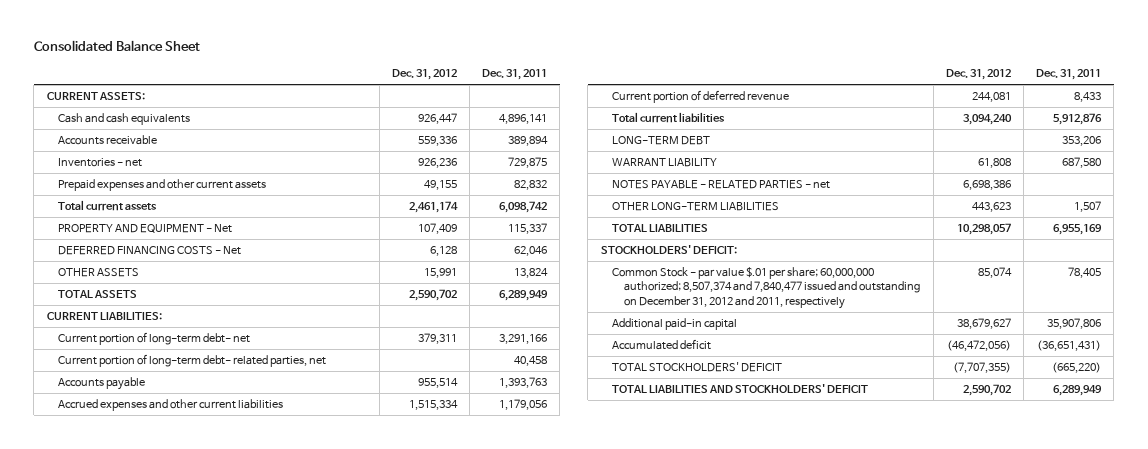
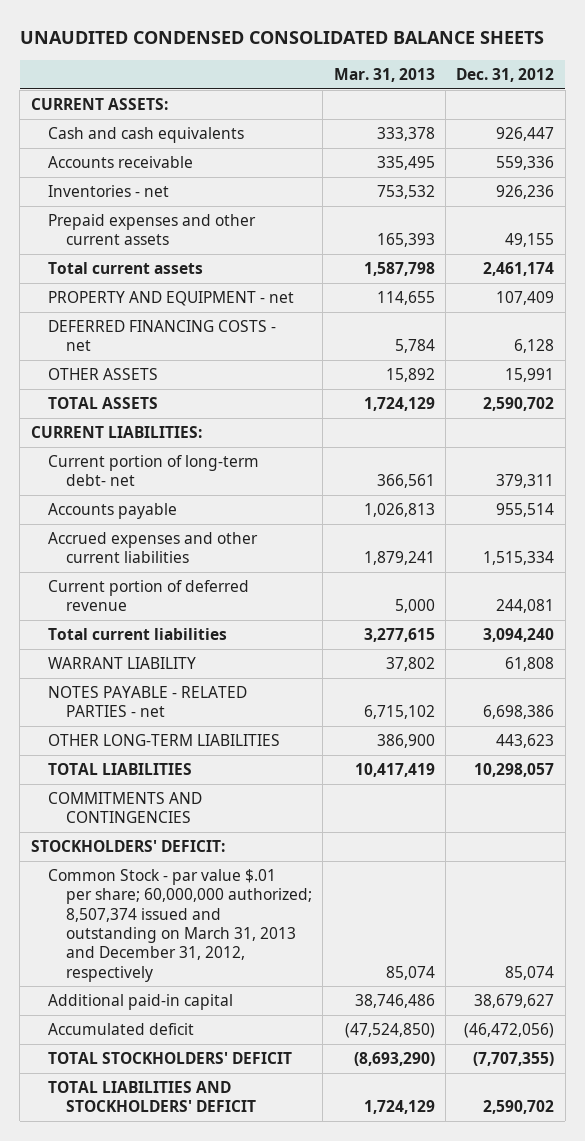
- Consolidated Balance Sheet
+ UNAUDITED CONDENSED CONSOLIDATED BALANCE SHEETS
- | Dec. 31, 2012 | Dec. 31, 2011
+ | Mar. 31, 2013 | Dec. 31, 2012
- PROPERTY AND EQUIPMENT - Net | 107,409 | 115,337
- DEFERRED FINANCING COSTS - Net | 6,128 | 62,046
+ PROPERTY AND EQUIPMENT - net | 114,655 | 107,409
+ DEFERRED FINANCING COSTS - net | 5,784 | 6,128
- Current portion of long-term debt- related parties, net | | 40,458
- LONG-TERM DEBT | | 353,206
+ COMMITMENTS AND CONTINGENCIES
- Common Stock - par value $.01 per share; 60,000,000 authorized; 8,507,374 and 7,840,477 issued and outstanding on December 31, 2012 and 2011, respectively | 85,074 | 78,405
+ Common Stock - par value $.01 per share; 60,000,000 authorized; 8,507,374 issued and outstanding on March 31, 2013 and December 31, 2012, respectively | 85,074 | 85,074

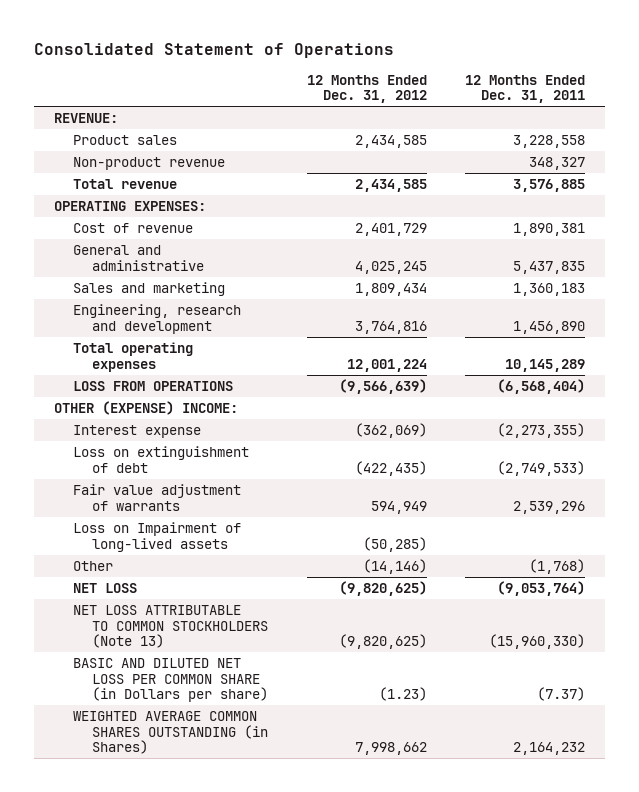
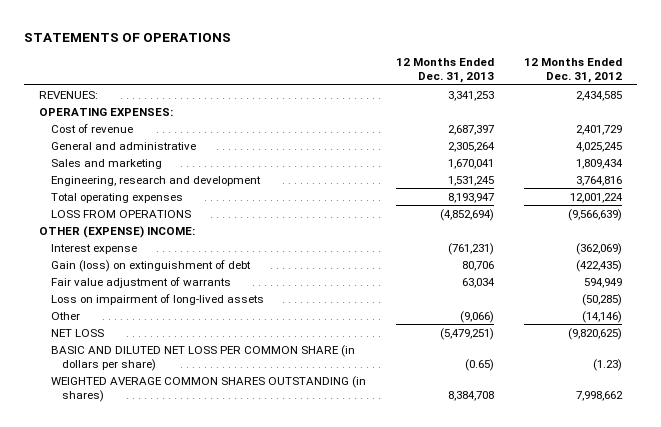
- Consolidated Statement of Operations
+ STATEMENTS OF OPERATIONS
- | 12 Months Ended Dec. 31, 2012 | 12 Months Ended Dec. 31, 2011
+ | 12 Months Ended Dec. 31, 2013 | 12 Months Ended Dec. 31, 2012
- REVENUE:
- Product sales | 2,434,585 | 3,228,558
- Non-product revenue | | 348,327
- Total revenue | 2,434,585 | 3,576,885
+ REVENUES: | 3,341,253 | 2,434,585
- Loss on extinguishment of debt | (422,435) | (2,749,533)
+ Gain (loss) on extinguishment of debt | 80,706 | (422,435)
- Loss on Impairment of long-lived assets | (50,285) |
+ Loss on impairment of long-lived assets | | (50,285)
- NET LOSS ATTRIBUTABLE TO COMMON STOCKHOLDERS (Note 13) | (9,820,625) | (15,960,330)
- BASIC AND DILUTED NET LOSS PER COMMON SHARE (in Dollars per share) | (1.23) | (7.37)
- WEIGHTED AVERAGE COMMON SHARES OUTSTANDING (in Shares) | 7,998,662 | 2,164,232
+ BASIC AND DILUTED NET LOSS PER COMMON SHARE (in dollars per share) | (0.65) | (1.23)
+ WEIGHTED AVERAGE COMMON SHARES OUTSTANDING (in shares) | 8,384,708 | 7,998,662

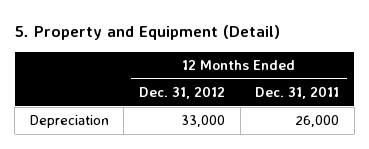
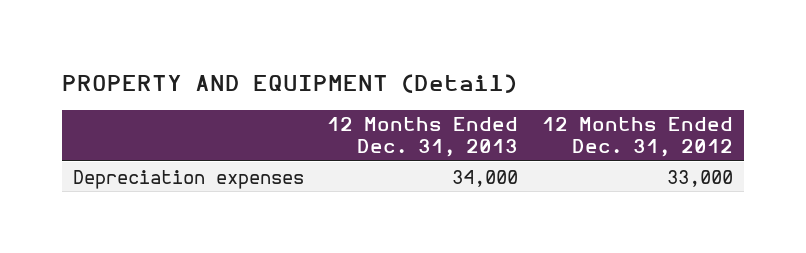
- 5. Property and Equipment (Detail)
+ PROPERTY AND EQUIPMENT (Detail)
- | 12 Months Ended Dec. 31, 2012 | 12 Months Ended Dec. 31, 2011
+ | 12 Months Ended Dec. 31, 2013 | 12 Months Ended Dec. 31, 2012
- Depreciation | 33,000 | 26,000
+ Depreciation expenses | 34,000 | 33,000

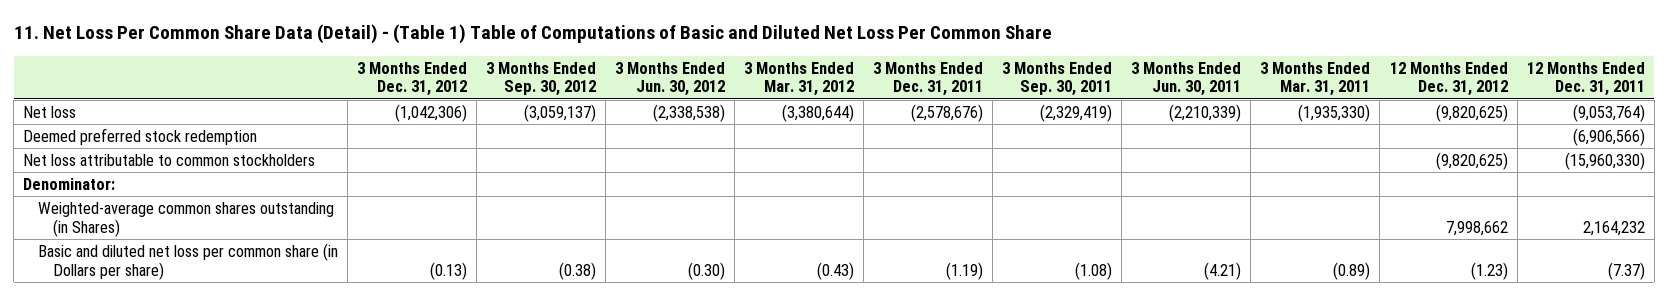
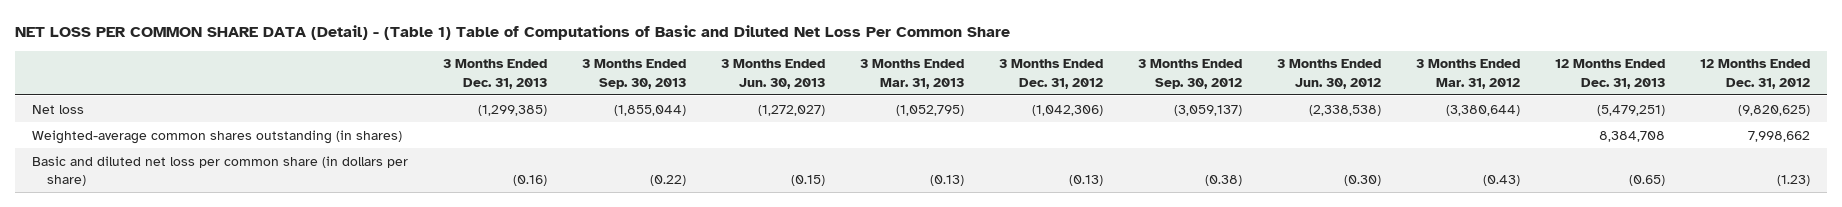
- 11. Net Loss Per Common Share Data (Detail) - (Table 1) Table of Computations of Basic and Diluted Net Loss Per Common Share
+ NET LOSS PER COMMON SHARE DATA (Detail) - (Table 1) Table of Computations of Basic and Diluted Net Loss Per Common Share
- | 3 Months Ended Dec. 31, 2012 | 3 Months Ended Sep. 30, 2012 | 3 Months Ended Jun. 30, 2012 | 3 Months Ended Mar. 31, 2012 | 3 Months Ended Dec. 31, 2011 | 3 Months Ended Sep. 30, 2011 | 3 Months Ended Jun. 30, 2011 | 3 Months Ended Mar. 31, 2011 | 12 Months Ended Dec. 31, 2012 | 12 Months Ended Dec. 31, 2011
+ | 3 Months Ended Dec. 31, 2013 | 3 Months Ended Sep. 30, 2013 | 3 Months Ended Jun. 30, 2013 | 3 Months Ended Mar. 31, 2013 | 3 Months Ended Dec. 31, 2012 | 3 Months Ended Sep. 30, 2012 | 3 Months Ended Jun. 30, 2012 | 3 Months Ended Mar. 31, 2012 | 12 Months Ended Dec. 31, 2013 | 12 Months Ended Dec. 31, 2012
- Deemed preferred stock redemption | | | | | | | | | | (6,906,566)
- Net loss attributable to common stockholders | | | | | | | | | (9,820,625) | (15,960,330)
- Denominator:
- Weighted-average common shares outstanding (in Shares) | | | | | | | | | 7,998,662 | 2,164,232
- Basic and diluted net loss per common share (in Dollars per share) | (0.13) | (0.38) | (0.30) | (0.43) | (1.19) | (1.08) | (4.21) | (0.89) | (1.23) | (7.37)
+ Weighted-average common shares outstanding (in shares) | | | | | | | | | 8,384,708 | 7,998,662
+ Basic and diluted net loss per common share (in dollars per share) | (0.16) | (0.22) | (0.15) | (0.13) | (0.13) | (0.38) | (0.30) | (0.43) | (0.65) | (1.23)

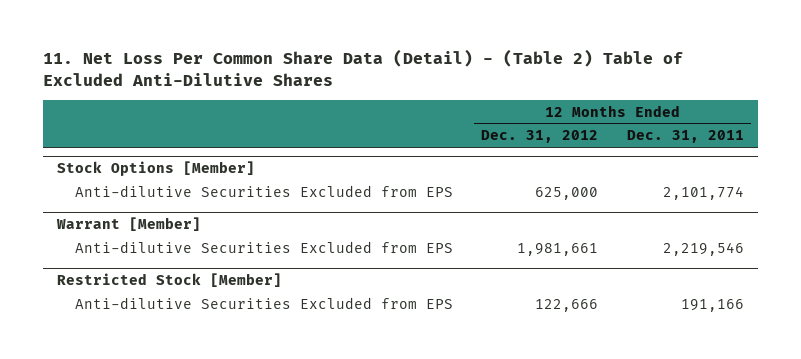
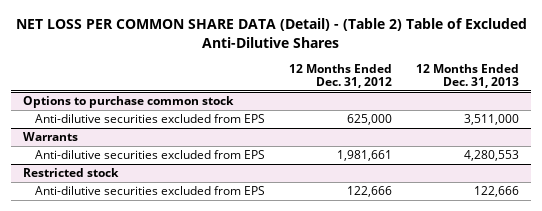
- 11. Net Loss Per Common Share Data (Detail) - (Table 2) Table of Excluded Anti-Dilutive Shares
+ NET LOSS PER COMMON SHARE DATA (Detail) - (Table 2) Table of Excluded Anti-Dilutive Shares
- | 12 Months Ended Dec. 31, 2012 | 12 Months Ended Dec. 31, 2011
+ | 12 Months Ended Dec. 31, 2012 | 12 Months Ended Dec. 31, 2013
- Stock Options [Member]
- Anti-dilutive Securities Excluded from EPS | 625,000 | 2,101,774
- Warrant [Member]
- Anti-dilutive Securities Excluded from EPS | 1,981,661 | 2,219,546
- Restricted Stock [Member]
- Anti-dilutive Securities Excluded from EPS | 122,666 | 191,166
+ Options to purchase common stock
+ Anti-dilutive securities excluded from EPS | 625,000 | 3,511,000
+ Warrants
+ Anti-dilutive securities excluded from EPS | 1,981,661 | 4,280,553
+ Restricted stock
+ Anti-dilutive securities excluded from EPS | 122,666 | 122,666

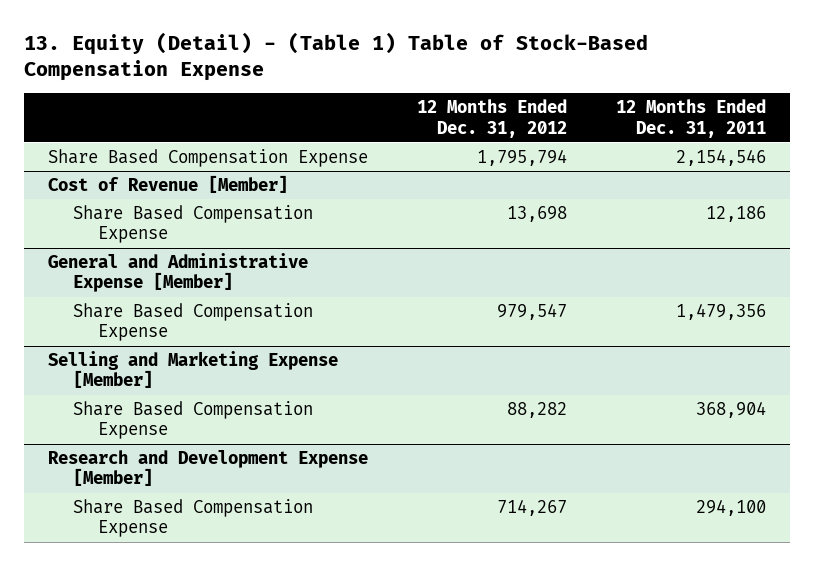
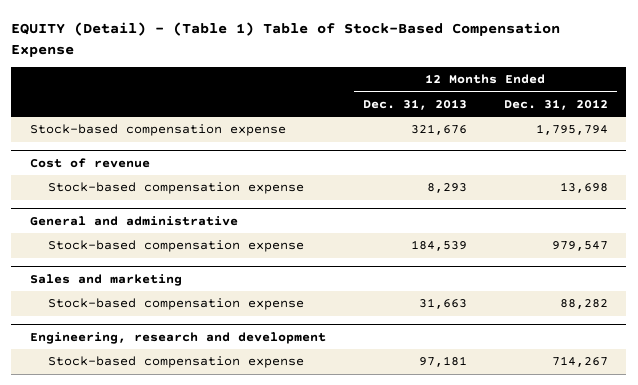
- 13. Equity (Detail) - (Table 1) Table of Stock-Based Compensation Expense
+ EQUITY (Detail) - (Table 1) Table of Stock-Based Compensation Expense
- | 12 Months Ended Dec. 31, 2012 | 12 Months Ended Dec. 31, 2011
+ | 12 Months Ended Dec. 31, 2013 | 12 Months Ended Dec. 31, 2012
- Share Based Compensation Expense | 1,795,794 | 2,154,546
- Cost of Revenue [Member]
- Share Based Compensation Expense | 13,698 | 12,186
- General and Administrative Expense [Member]
- Share Based Compensation Expense | 979,547 | 1,479,356
- Selling and Marketing Expense [Member]
- Share Based Compensation Expense | 88,282 | 368,904
- Research and Development Expense [Member]
- Share Based Compensation Expense | 714,267 | 294,100
+ Stock-based compensation expense | 321,676 | 1,795,794
+ Cost of revenue
+ Stock-based compensation expense | 8,293 | 13,698
+ General and administrative
+ Stock-based compensation expense | 184,539 | 979,547
+ Sales and marketing
+ Stock-based compensation expense | 31,663 | 88,282
+ Engineering, research and development
+ Stock-based compensation expense | 97,181 | 714,267

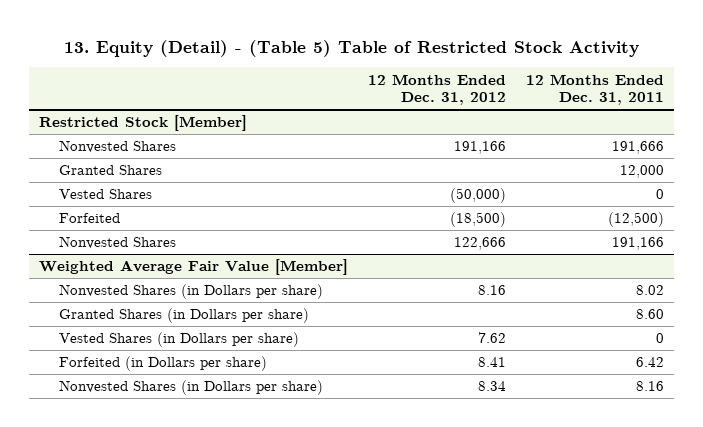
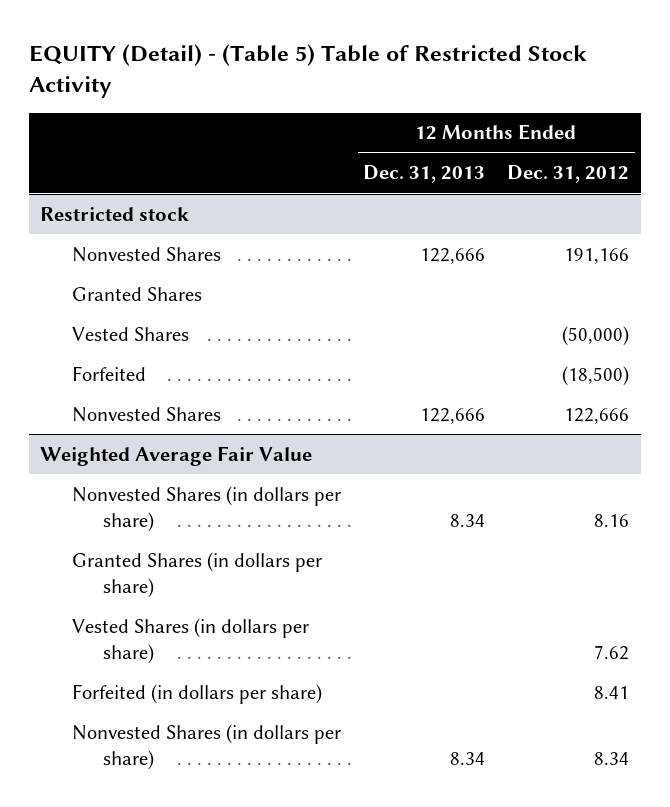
- 13. Equity (Detail) - (Table 5) Table of Restricted Stock Activity
+ EQUITY (Detail) - (Table 5) Table of Restricted Stock Activity
- | 12 Months Ended Dec. 31, 2012 | 12 Months Ended Dec. 31, 2011
+ | 12 Months Ended Dec. 31, 2013 | 12 Months Ended Dec. 31, 2012
- Restricted Stock [Member]
+ Restricted stock
- Weighted Average Fair Value [Member]
- Nonvested Shares (in Dollars per share) | 8.16 | 8.02
- Granted Shares (in Dollars per share) | | 8.60
- Vested Shares (in Dollars per share) | 7.62 | 0
- Forfeited (in Dollars per share) | 8.41 | 6.42
- Nonvested Shares (in Dollars per share) | 8.34 | 8.16
+ Weighted Average Fair Value
+ Nonvested Shares (in dollars per share) | 8.34 | 8.16
+ Granted Shares (in dollars per share)
+ Vested Shares (in dollars per share) | | 7.62
+ Forfeited (in dollars per share) | | 8.41
+ Nonvested Shares (in dollars per share) | 8.34 | 8.34

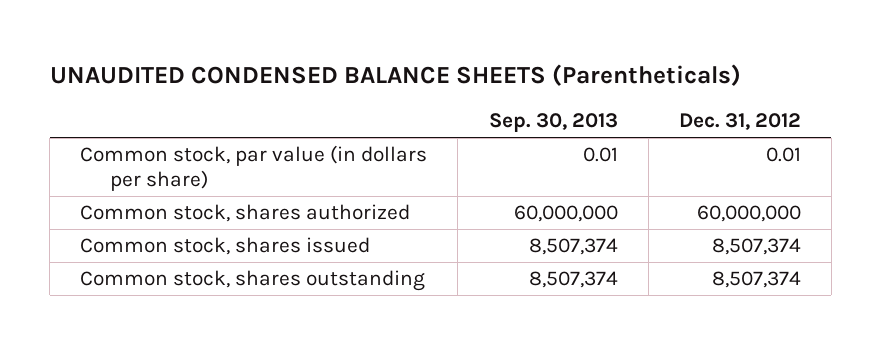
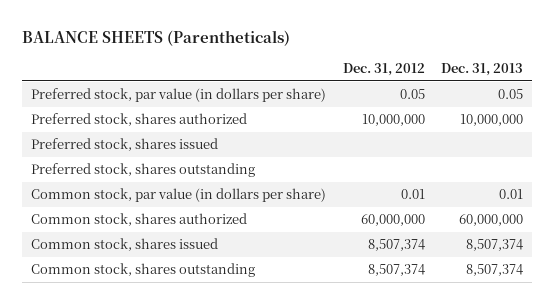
- UNAUDITED CONDENSED BALANCE SHEETS (Parentheticals)
+ BALANCE SHEETS (Parentheticals)
- | Sep. 30, 2013 | Dec. 31, 2012
+ | Dec. 31, 2012 | Dec. 31, 2013
+ Preferred stock, par value (in dollars per share) | 0.05 | 0.05
+ Preferred stock, shares authorized | 10,000,000 | 10,000,000
+ Preferred stock, shares issued
+ Preferred stock, shares outstanding

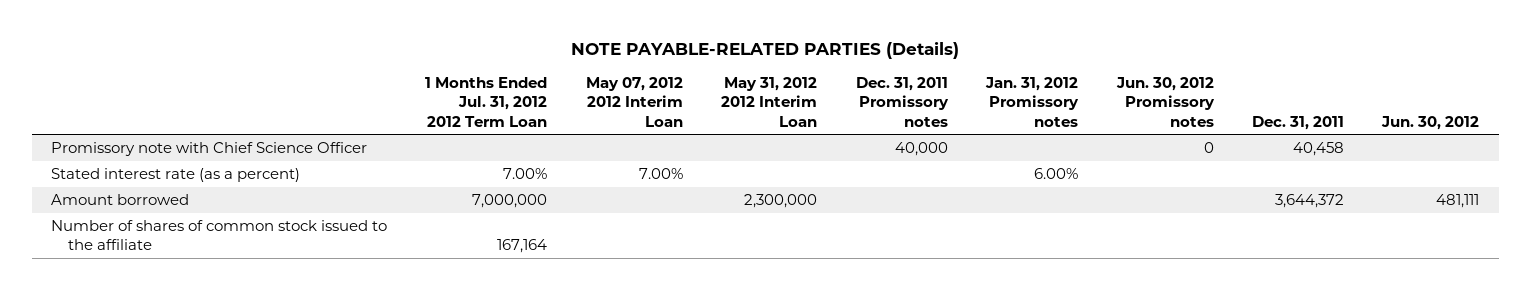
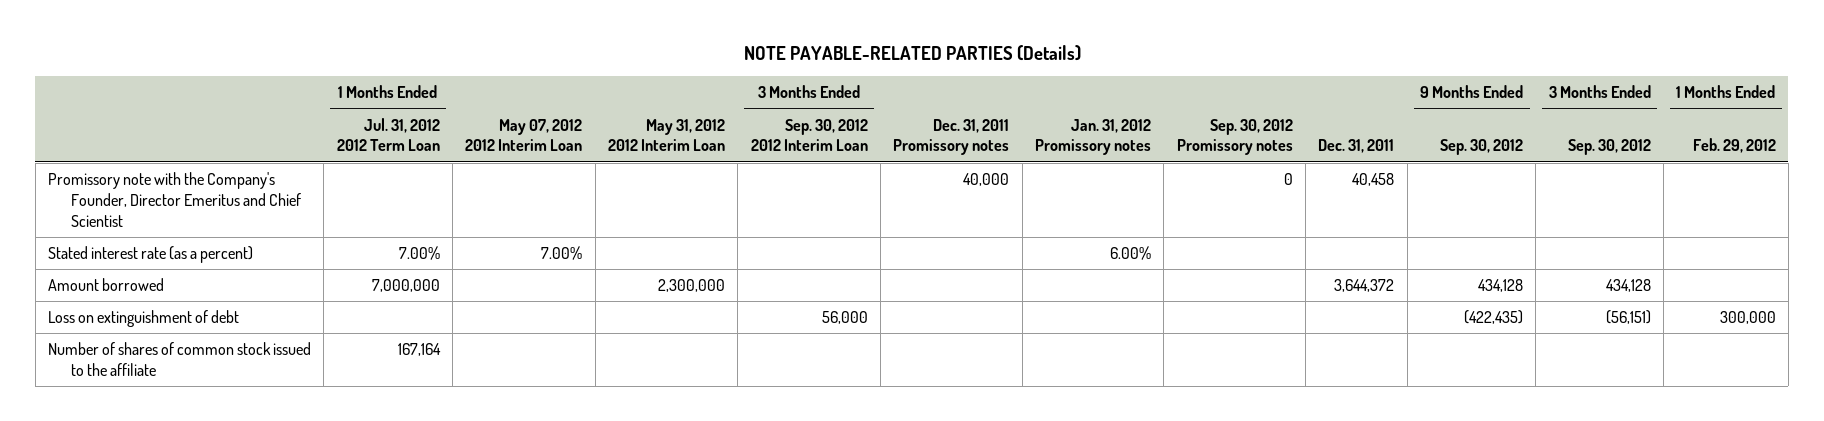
- | 1 Months Ended Jul. 31, 2012 2012 Term Loan | May 07, 2012 2012 Interim Loan | May 31, 2012 2012 Interim Loan | Dec. 31, 2011 Promissory notes | Jan. 31, 2012 Promissory notes | Jun. 30, 2012 Promissory notes | Dec. 31, 2011 | Jun. 30, 2012
+ | 1 Months Ended Jul. 31, 2012 2012 Term Loan | May 07, 2012 2012 Interim Loan | May 31, 2012 2012 Interim Loan | 3 Months Ended Sep. 30, 2012 2012 Interim Loan | Dec. 31, 2011 Promissory notes | Jan. 31, 2012 Promissory notes | Sep. 30, 2012 Promissory notes | Dec. 31, 2011 | 9 Months Ended Sep. 30, 2012 | 3 Months Ended Sep. 30, 2012 | 1 Months Ended Feb. 29, 2012
- Promissory note with Chief Science Officer | | | | 40,000 | | 0 | 40,458 |
+ Promissory note with the Company's Founder, Director Emeritus and Chief Scientist | | | | | 40,000 | | 0 | 40,458 | | |
+ Loss on extinguishment of debt | | | | 56,000 | | | | | (422,435) | (56,151) | 300,000

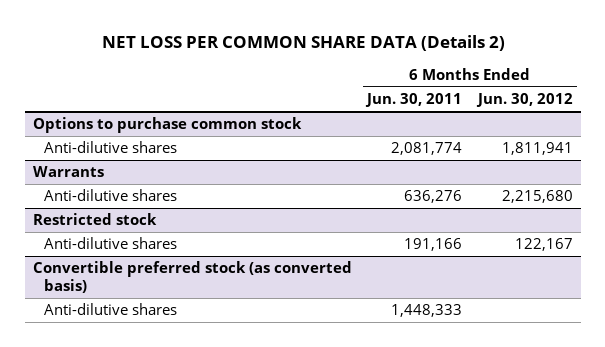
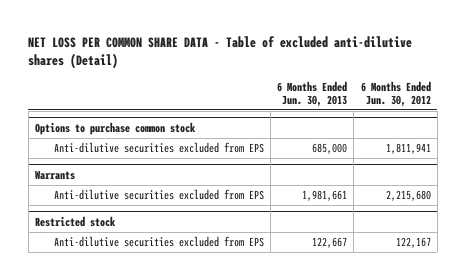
- NET LOSS PER COMMON SHARE DATA (Details 2)
+ NET LOSS PER COMMON SHARE DATA - Table of excluded anti-dilutive shares (Detail)
- | 6 Months Ended Jun. 30, 2011 | 6 Months Ended Jun. 30, 2012
+ | 6 Months Ended Jun. 30, 2013 | 6 Months Ended Jun. 30, 2012
@ Options to purchase common stock
- Anti-dilutive shares | 2,081,774 | 1,811,941
+ Anti-dilutive securities excluded from EPS | 685,000 | 1,811,941
@ Warrants
- Anti-dilutive shares | 636,276 | 2,215,680
+ Anti-dilutive securities excluded from EPS | 1,981,661 | 2,215,680
@ Restricted stock
- Anti-dilutive shares | 191,166 | 122,167
- Convertible preferred stock (as converted basis)
- Anti-dilutive shares | 1,448,333 |
@ Restricted stock
+ Anti-dilutive securities excluded from EPS | 122,667 | 122,167

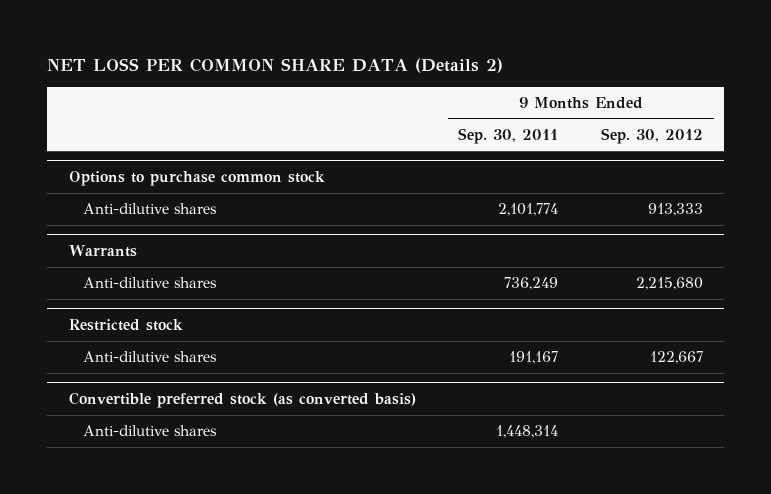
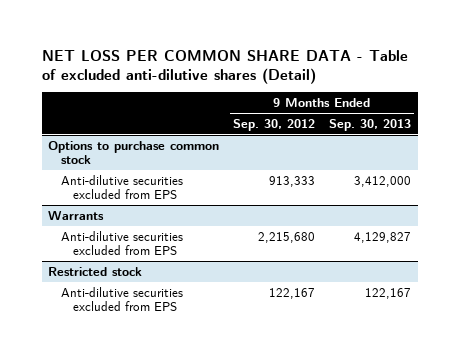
- NET LOSS PER COMMON SHARE DATA (Details 2)
+ NET LOSS PER COMMON SHARE DATA - Table of excluded anti-dilutive shares (Detail)
- | 9 Months Ended Sep. 30, 2011 | 9 Months Ended Sep. 30, 2012
+ | 9 Months Ended Sep. 30, 2012 | 9 Months Ended Sep. 30, 2013
@ Options to purchase common stock
- Anti-dilutive shares | 2,101,774 | 913,333
+ Anti-dilutive securities excluded from EPS | 913,333 | 3,412,000
@ Warrants
- Anti-dilutive shares | 736,249 | 2,215,680
+ Anti-dilutive securities excluded from EPS | 2,215,680 | 4,129,827
@ Restricted stock
- Anti-dilutive shares | 191,167 | 122,667
- Convertible preferred stock (as converted basis)
- Anti-dilutive shares | 1,448,314 |
@ Restricted stock
+ Anti-dilutive securities excluded from EPS | 122,167 | 122,167

